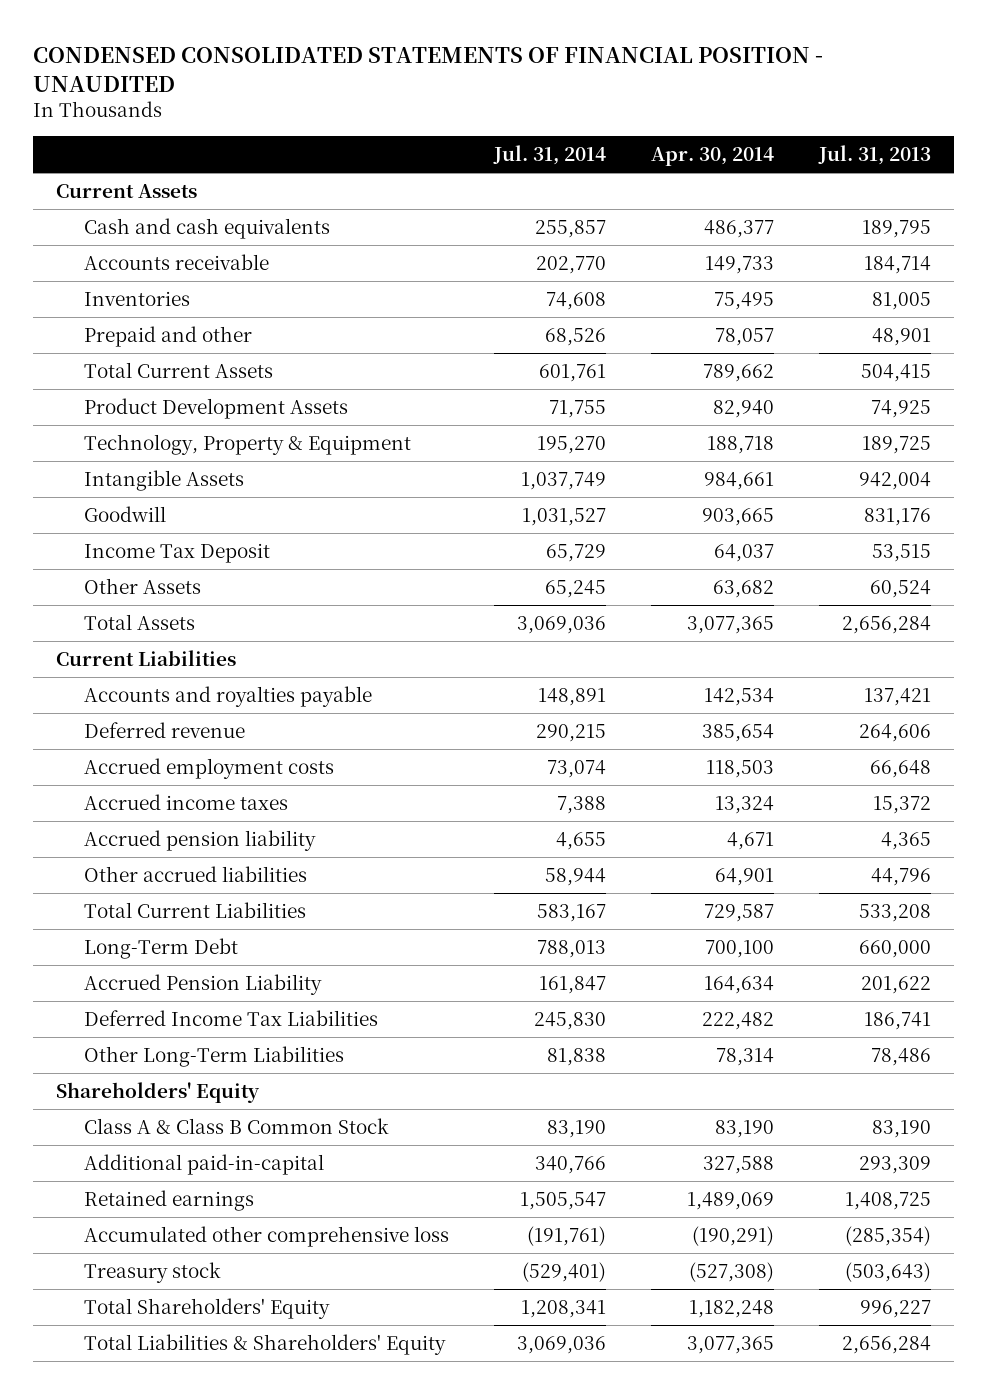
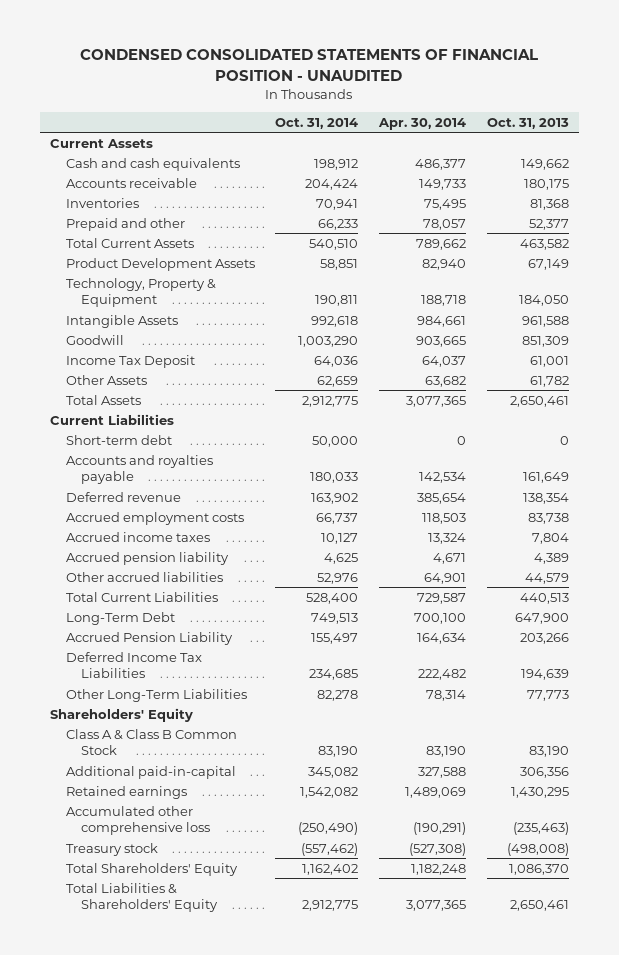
- | Jul. 31, 2014 | Apr. 30, 2014 | Jul. 31, 2013
+ | Oct. 31, 2014 | Apr. 30, 2014 | Oct. 31, 2013
+ Short-term debt | 50,000 | 0 | 0

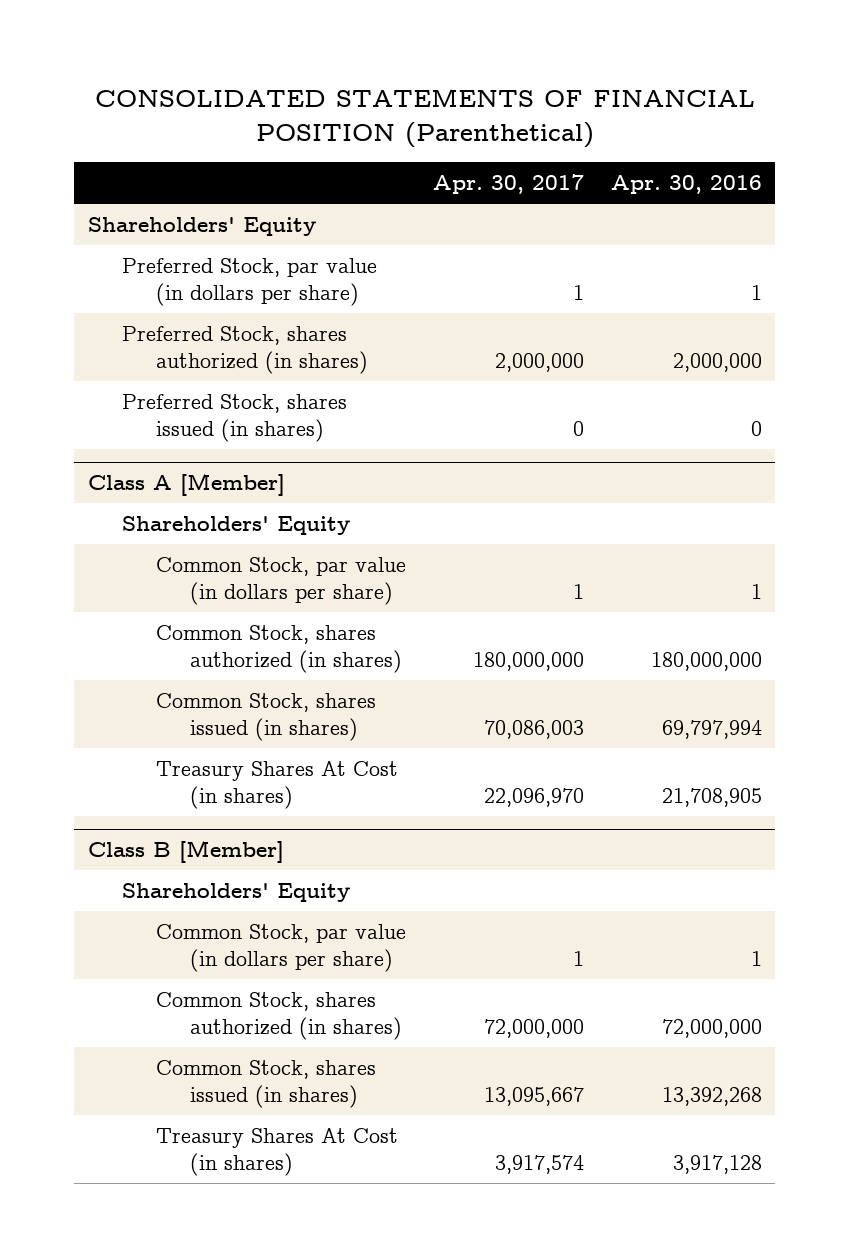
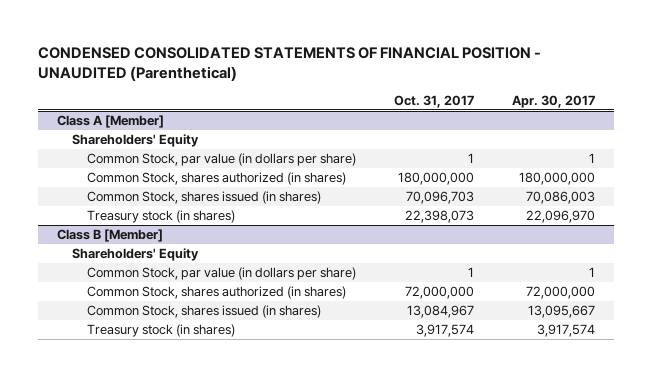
- CONSOLIDATED STATEMENTS OF FINANCIAL POSITION (Parenthetical)
+ CONDENSED CONSOLIDATED STATEMENTS OF FINANCIAL POSITION - UNAUDITED (Parenthetical)
- | Apr. 30, 2017 | Apr. 30, 2016
+ | Oct. 31, 2017 | Apr. 30, 2017
- Shareholders' Equity
- Preferred Stock, par value (in dollars per share) | 1 | 1
- Preferred Stock, shares authorized (in shares) | 2,000,000 | 2,000,000
- Preferred Stock, shares issued (in shares) | 0 | 0
@ Class A [Member]
- Treasury Shares At Cost (in shares) | 22,096,970 | 21,708,905
+ Treasury stock (in shares) | 22,398,073 | 22,096,970
@ Class B [Member]
- Treasury Shares At Cost (in shares) | 3,917,574 | 3,917,128
+ Treasury stock (in shares) | 3,917,574 | 3,917,574

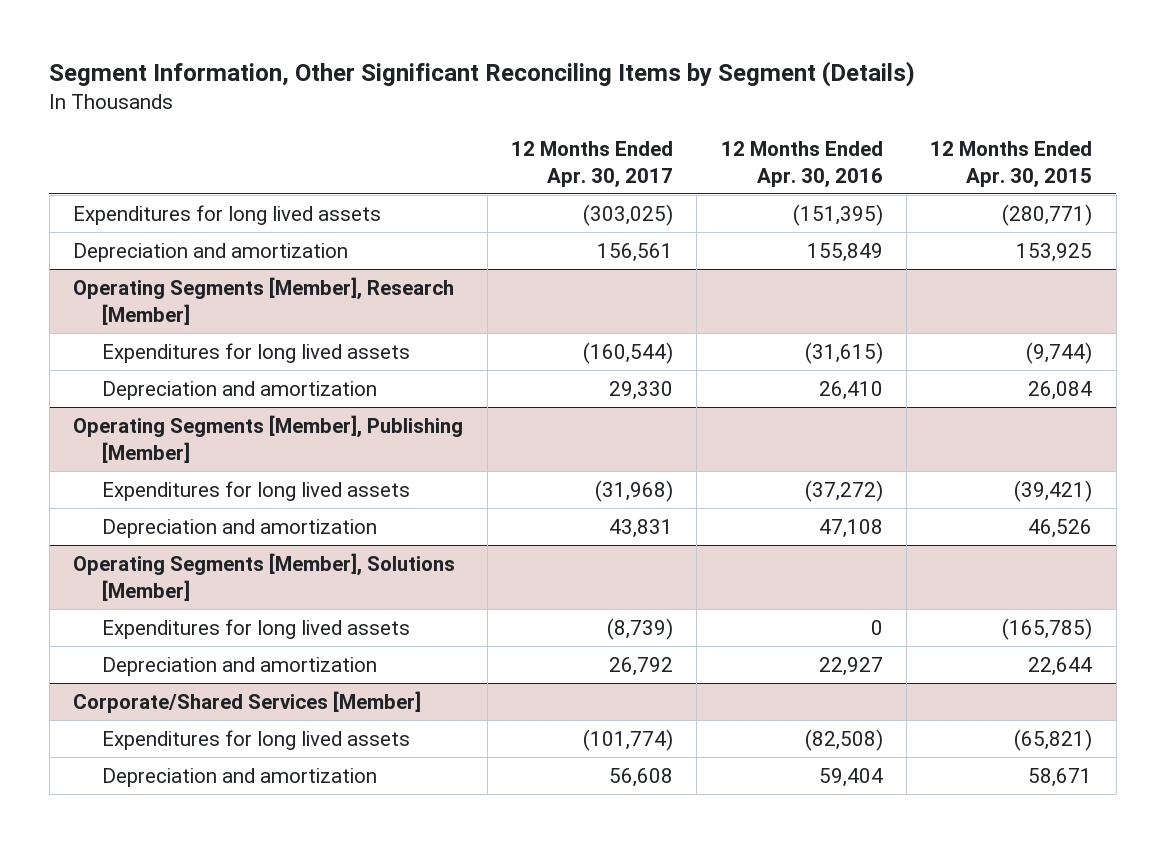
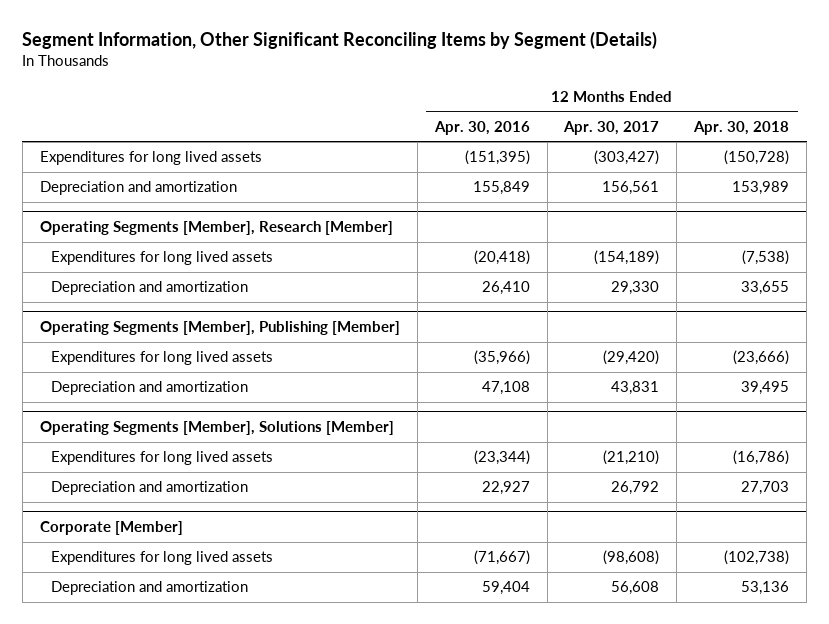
- | 12 Months Ended Apr. 30, 2017 | 12 Months Ended Apr. 30, 2016 | 12 Months Ended Apr. 30, 2015
+ | 12 Months Ended Apr. 30, 2016 | 12 Months Ended Apr. 30, 2017 | 12 Months Ended Apr. 30, 2018
- Expenditures for long lived assets | (303,025) | (151,395) | (280,771)
+ Expenditures for long lived assets | (151,395) | (303,427) | (150,728)
@ Operating Segments [Member], Research [Member]
- Expenditures for long lived assets | (160,544) | (31,615) | (9,744)
+ Expenditures for long lived assets | (20,418) | (154,189) | (7,538)
@ Operating Segments [Member], Publishing [Member]
- Expenditures for long lived assets | (31,968) | (37,272) | (39,421)
+ Expenditures for long lived assets | (35,966) | (29,420) | (23,666)
@ Operating Segments [Member], Solutions [Member]
- Expenditures for long lived assets | (8,739) | 0 | (165,785)
+ Expenditures for long lived assets | (23,344) | (21,210) | (16,786)
- Corporate/Shared Services [Member]
- Expenditures for long lived assets | (101,774) | (82,508) | (65,821)
+ Corporate [Member]
+ Expenditures for long lived assets | (71,667) | (98,608) | (102,738)

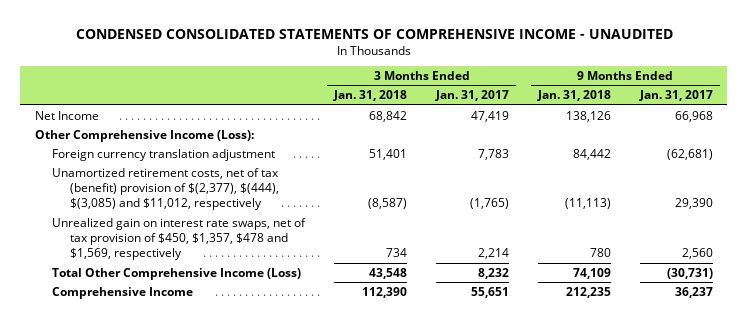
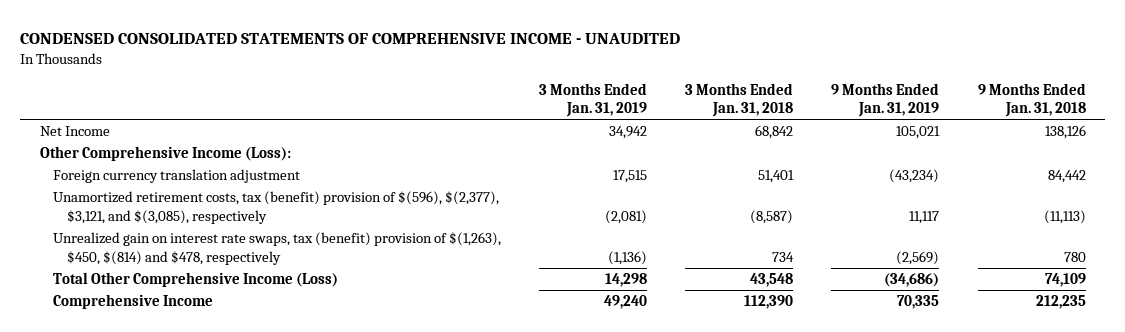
- | 3 Months Ended Jan. 31, 2018 | 3 Months Ended Jan. 31, 2017 | 9 Months Ended Jan. 31, 2018 | 9 Months Ended Jan. 31, 2017
+ | 3 Months Ended Jan. 31, 2019 | 3 Months Ended Jan. 31, 2018 | 9 Months Ended Jan. 31, 2019 | 9 Months Ended Jan. 31, 2018
- Unamortized retirement costs, net of tax (benefit) provision of $(2,377), $(444), $(3,085) and $11,012, respectively | (8,587) | (1,765) | (11,113) | 29,390
- Unrealized gain on interest rate swaps, net of tax provision of $450, $1,357, $478 and $1,569, respectively | 734 | 2,214 | 780 | 2,560
+ Unamortized retirement costs, tax (benefit) provision of $(596), $(2,377), $3,121, and $(3,085), respectively | (2,081) | (8,587) | 11,117 | (11,113)
+ Unrealized gain on interest rate swaps, tax (benefit) provision of $(1,263), $450, $(814) and $478, respectively | (1,136) | 734 | (2,569) | 780

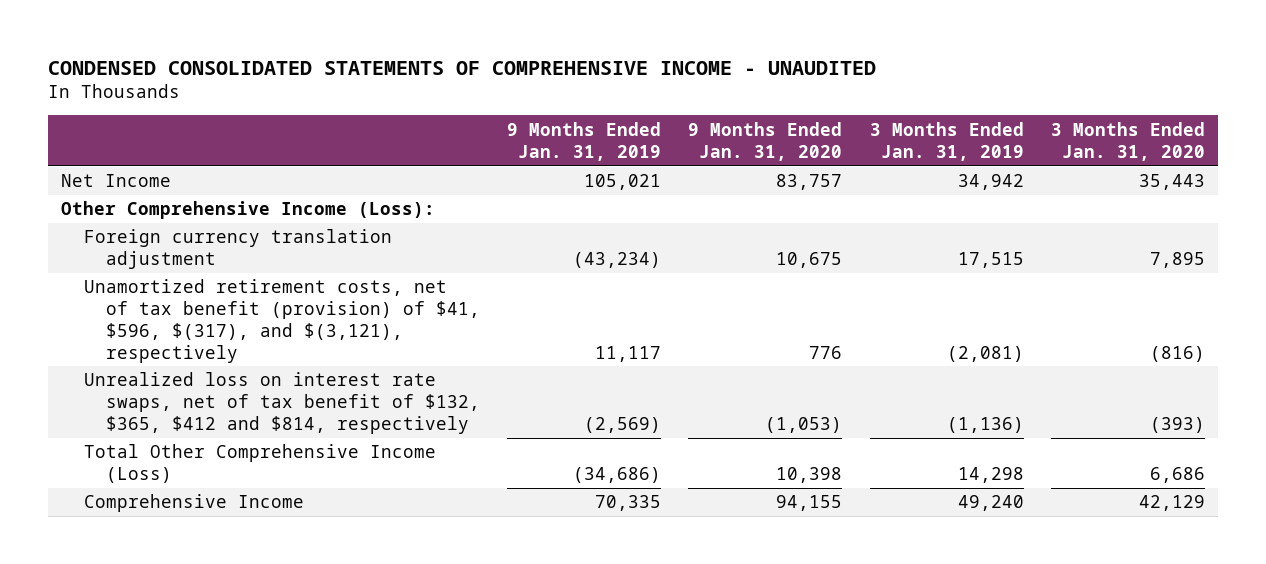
- | 3 Months Ended Jan. 31, 2019 | 3 Months Ended Jan. 31, 2018 | 9 Months Ended Jan. 31, 2019 | 9 Months Ended Jan. 31, 2018
+ | 9 Months Ended Jan. 31, 2019 | 9 Months Ended Jan. 31, 2020 | 3 Months Ended Jan. 31, 2019 | 3 Months Ended Jan. 31, 2020
- Unamortized retirement costs, tax (benefit) provision of $(596), $(2,377), $3,121, and $(3,085), respectively | (2,081) | (8,587) | 11,117 | (11,113)
- Unrealized gain on interest rate swaps, tax (benefit) provision of $(1,263), $450, $(814) and $478, respectively | (1,136) | 734 | (2,569) | 780
+ Unamortized retirement costs, net of tax benefit (provision) of $41, $596, $(317), and $(3,121), respectively | 11,117 | 776 | (2,081) | (816)
+ Unrealized loss on interest rate swaps, net of tax benefit of $132, $365, $412 and $814, respectively | (2,569) | (1,053) | (1,136) | (393)

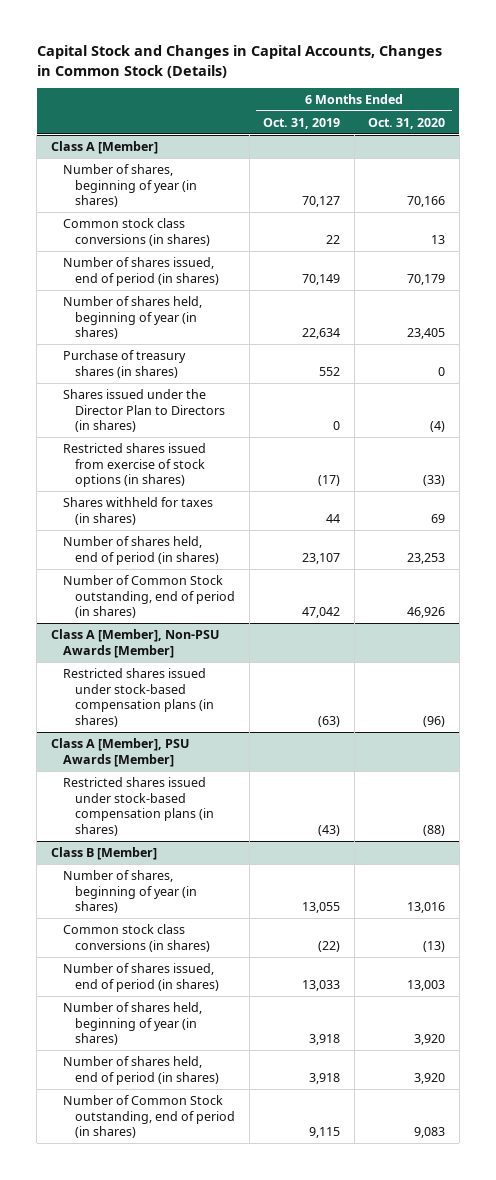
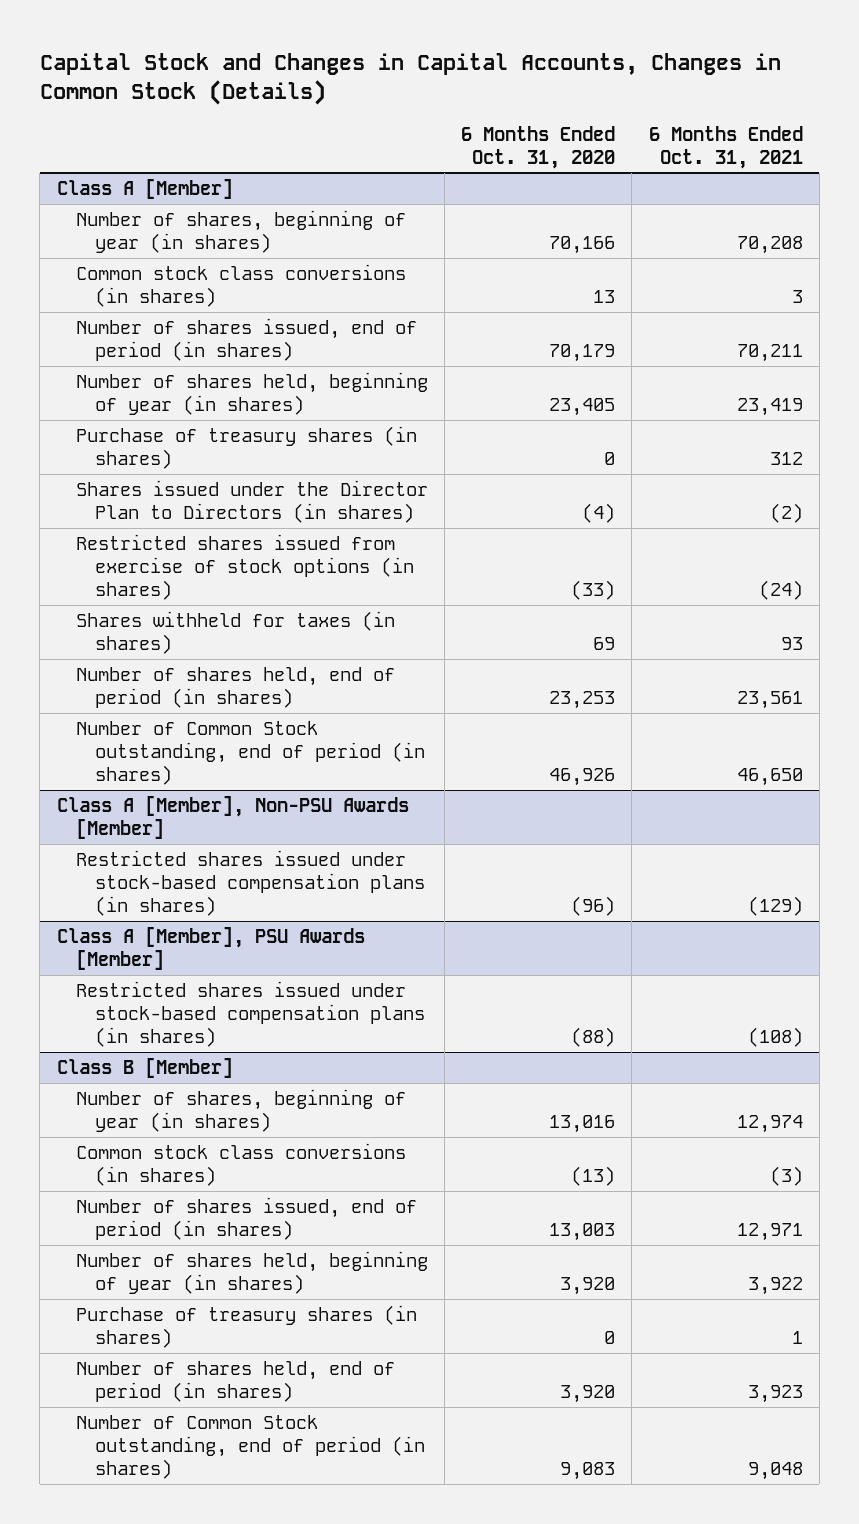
- | 6 Months Ended Oct. 31, 2019 | 6 Months Ended Oct. 31, 2020
+ | 6 Months Ended Oct. 31, 2020 | 6 Months Ended Oct. 31, 2021
@ Class B [Member]
+ Purchase of treasury shares (in shares) | 0 | 1

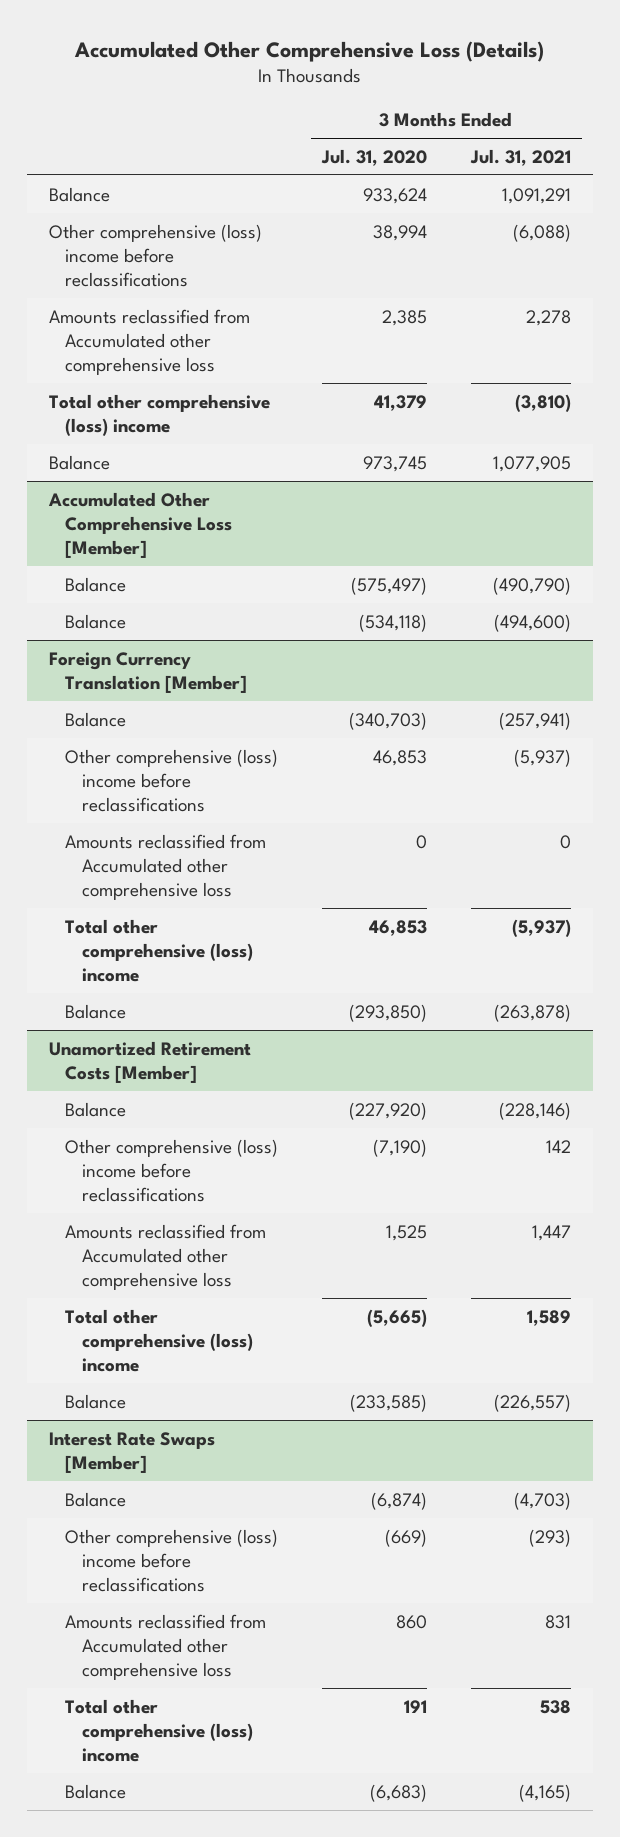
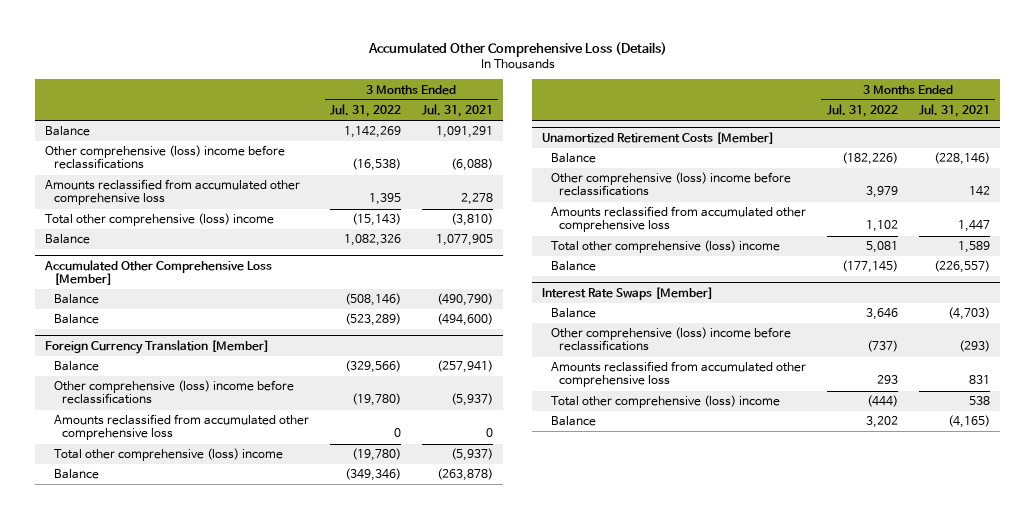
- | 3 Months Ended Jul. 31, 2020 | 3 Months Ended Jul. 31, 2021
+ | 3 Months Ended Jul. 31, 2022 | 3 Months Ended Jul. 31, 2021
- Amounts reclassified from Accumulated other comprehensive loss | 2,385 | 2,278
+ Amounts reclassified from accumulated other comprehensive loss | 1,395 | 2,278
@ Foreign Currency Translation [Member]
- Amounts reclassified from Accumulated other comprehensive loss | 0 | 0
+ Amounts reclassified from accumulated other comprehensive loss | 0 | 0
@ Unamortized Retirement Costs [Member]
- Amounts reclassified from Accumulated other comprehensive loss | 1,525 | 1,447
+ Amounts reclassified from accumulated other comprehensive loss | 1,102 | 1,447
@ Interest Rate Swaps [Member]
- Amounts reclassified from Accumulated other comprehensive loss | 860 | 831
+ Amounts reclassified from accumulated other comprehensive loss | 293 | 831

